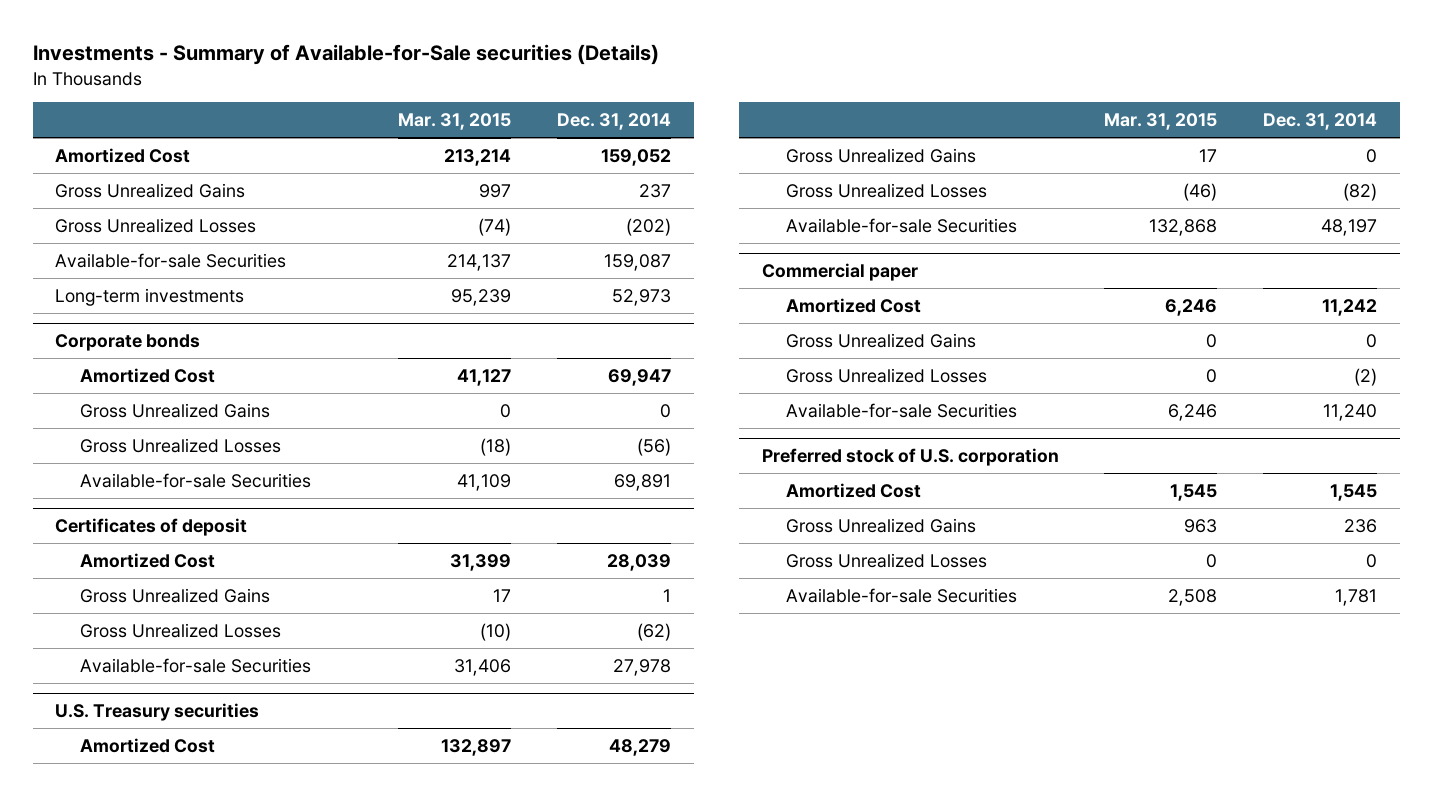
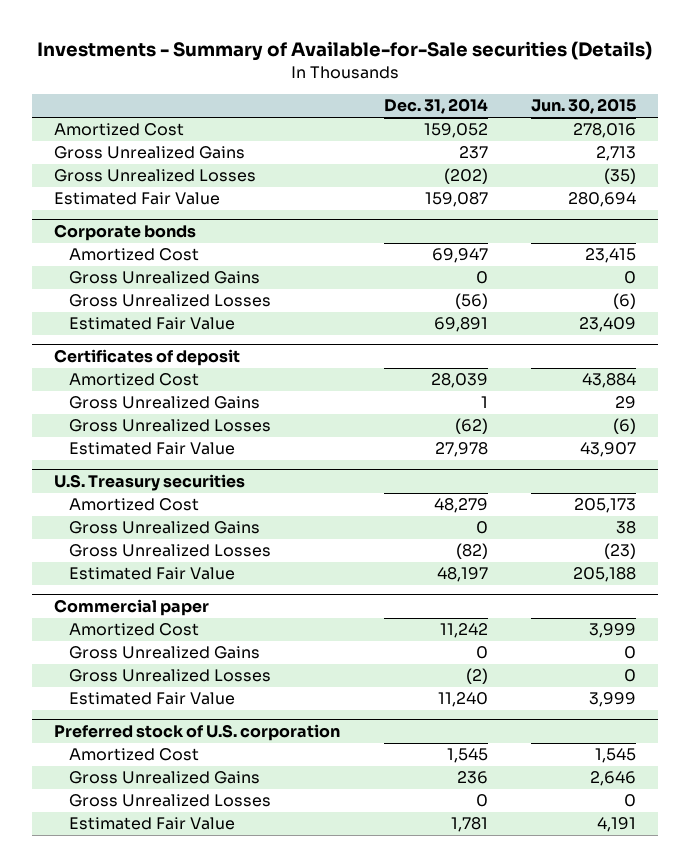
- | Mar. 31, 2015 | Dec. 31, 2014
+ | Dec. 31, 2014 | Jun. 30, 2015
- Available-for-sale Securities | 214,137 | 159,087
- Long-term investments | 95,239 | 52,973
+ Estimated Fair Value | 159,087 | 280,694
@ Corporate bonds
- Available-for-sale Securities | 41,109 | 69,891
+ Estimated Fair Value | 69,891 | 23,409
@ Certificates of deposit
- Available-for-sale Securities | 31,406 | 27,978
+ Estimated Fair Value | 27,978 | 43,907
@ U.S. Treasury securities
- Available-for-sale Securities | 132,868 | 48,197
+ Estimated Fair Value | 48,197 | 205,188
@ Commercial paper
- Available-for-sale Securities | 6,246 | 11,240
+ Estimated Fair Value | 11,240 | 3,999
@ Preferred stock of U.S. corporation
- Available-for-sale Securities | 2,508 | 1,781
+ Estimated Fair Value | 1,781 | 4,191

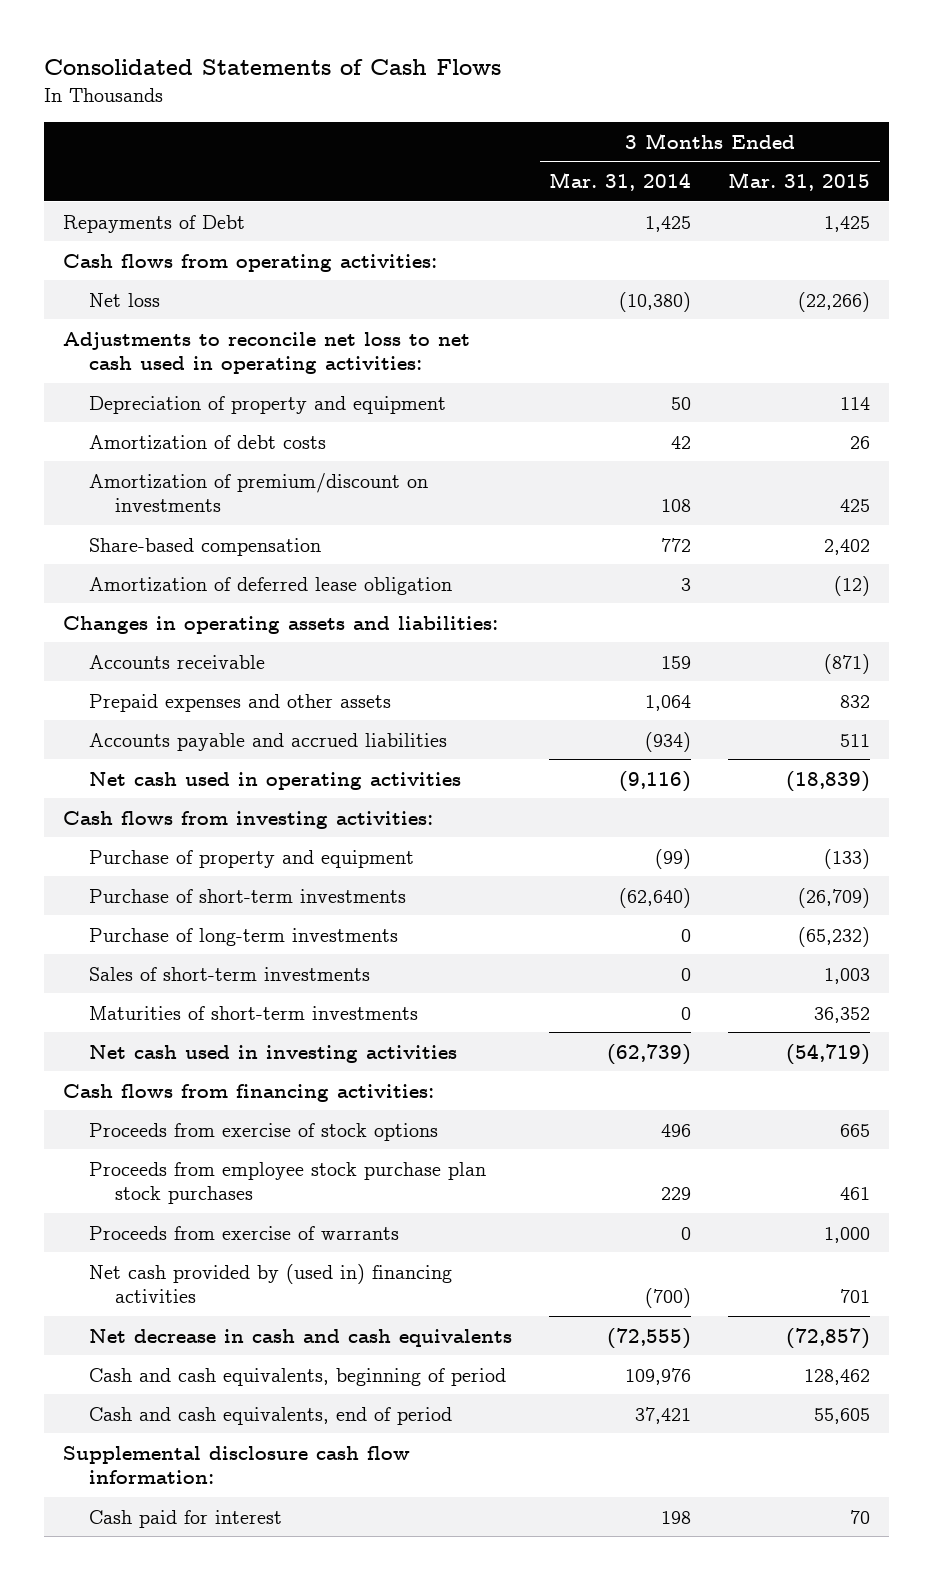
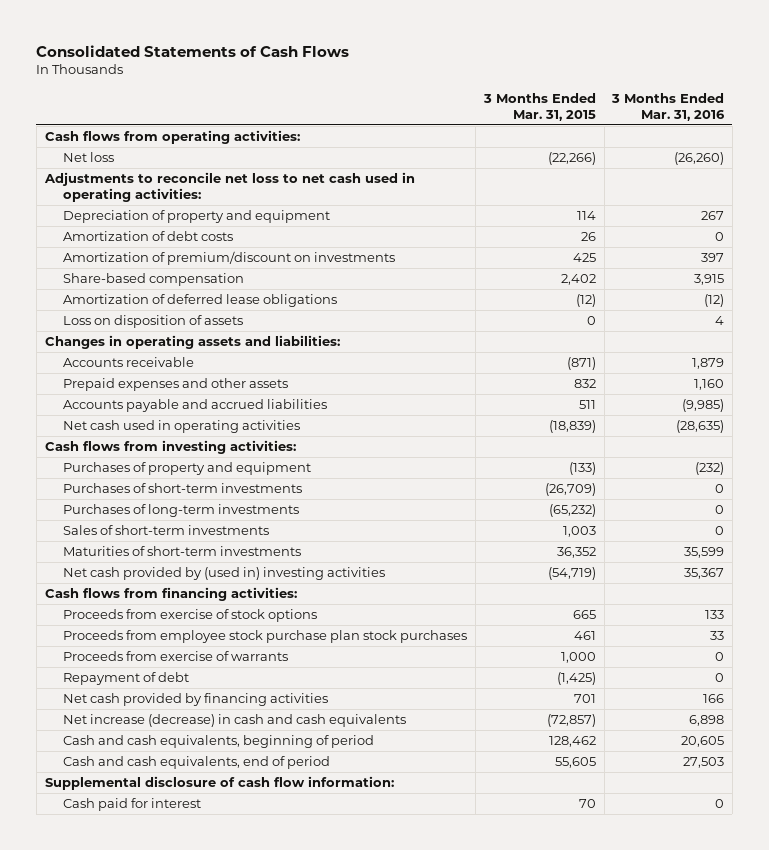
- | 3 Months Ended Mar. 31, 2014 | 3 Months Ended Mar. 31, 2015
+ | 3 Months Ended Mar. 31, 2015 | 3 Months Ended Mar. 31, 2016
- Repayments of Debt | 1,425 | 1,425
- Amortization of deferred lease obligation | 3 | (12)
+ Amortization of deferred lease obligations | (12) | (12)
+ Loss on disposition of assets | 0 | 4
- Purchase of property and equipment | (99) | (133)
- Purchase of short-term investments | (62,640) | (26,709)
- Purchase of long-term investments | 0 | (65,232)
+ Purchases of property and equipment | (133) | (232)
+ Purchases of short-term investments | (26,709) | 0
+ Purchases of long-term investments | (65,232) | 0
- Net cash used in investing activities | (62,739) | (54,719)
+ Net cash provided by (used in) investing activities | (54,719) | 35,367
- Net cash provided by (used in) financing activities | (700) | 701
- Net decrease in cash and cash equivalents | (72,555) | (72,857)
+ Repayment of debt | (1,425) | 0
+ Net cash provided by financing activities | 701 | 166
+ Net increase (decrease) in cash and cash equivalents | (72,857) | 6,898
- Supplemental disclosure cash flow information:
+ Supplemental disclosure of cash flow information:

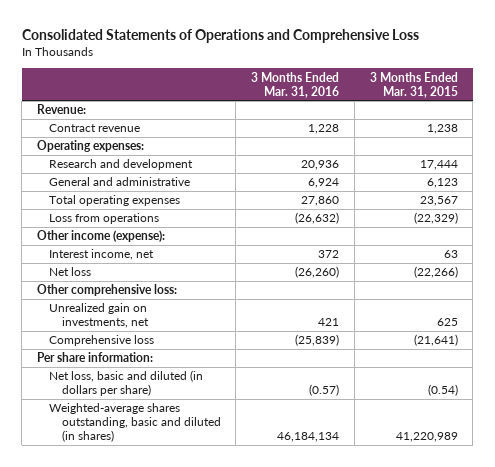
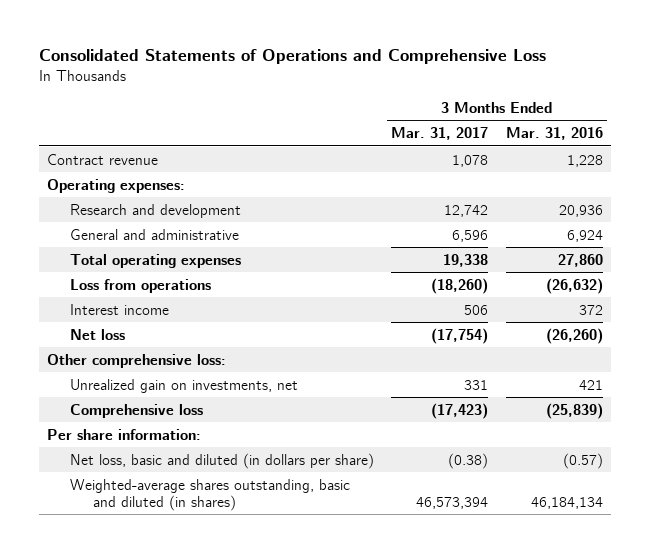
- | 3 Months Ended Mar. 31, 2016 | 3 Months Ended Mar. 31, 2015
+ | 3 Months Ended Mar. 31, 2017 | 3 Months Ended Mar. 31, 2016
- Revenue:
- Other income (expense):
- Interest income, net | 372 | 63
+ Interest income | 506 | 372

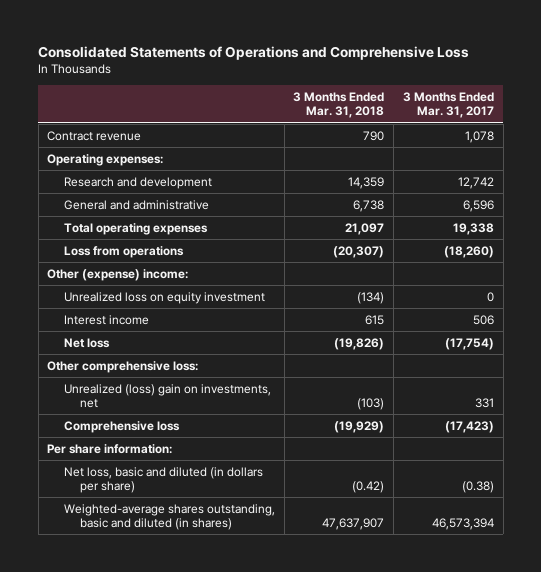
- | 3 Months Ended Mar. 31, 2017 | 3 Months Ended Mar. 31, 2016
+ | 3 Months Ended Mar. 31, 2018 | 3 Months Ended Mar. 31, 2017
+ Other (expense) income:
+ Unrealized loss on equity investment | (134) | 0
- Unrealized gain on investments, net | 331 | 421
+ Unrealized (loss) gain on investments, net | (103) | 331

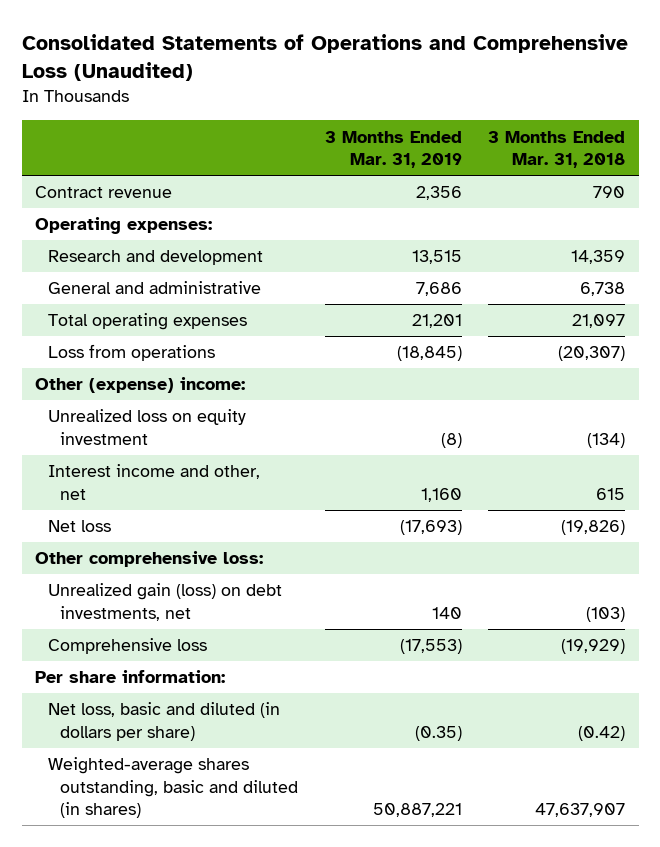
- Consolidated Statements of Operations and Comprehensive Loss
+ Consolidated Statements of Operations and Comprehensive Loss (Unaudited)
- | 3 Months Ended Mar. 31, 2018 | 3 Months Ended Mar. 31, 2017
+ | 3 Months Ended Mar. 31, 2019 | 3 Months Ended Mar. 31, 2018
- Interest income | 615 | 506
+ Interest income and other, net | 1,160 | 615
- Unrealized (loss) gain on investments, net | (103) | 331
+ Unrealized gain (loss) on debt investments, net | 140 | (103)

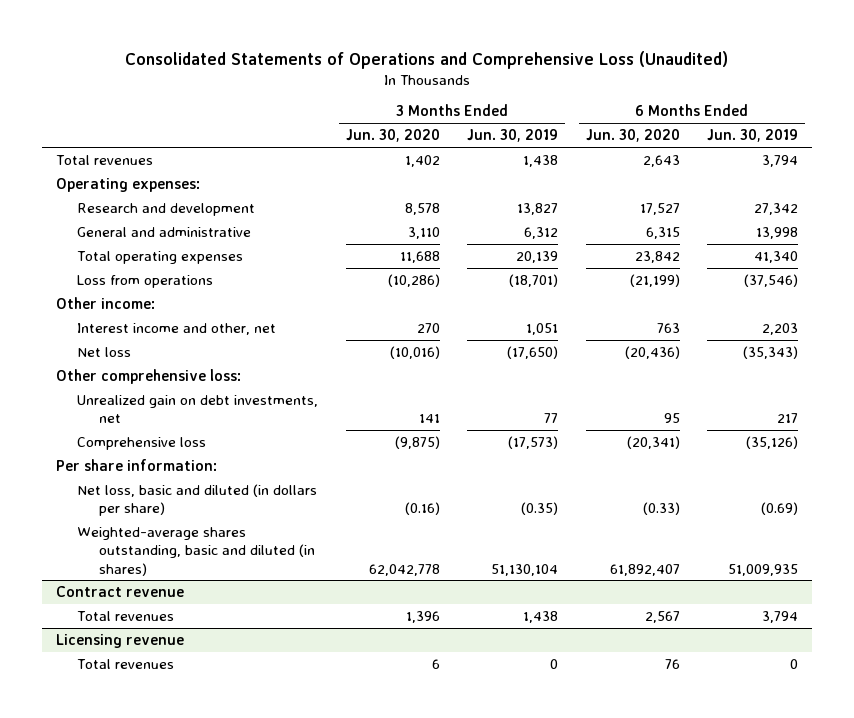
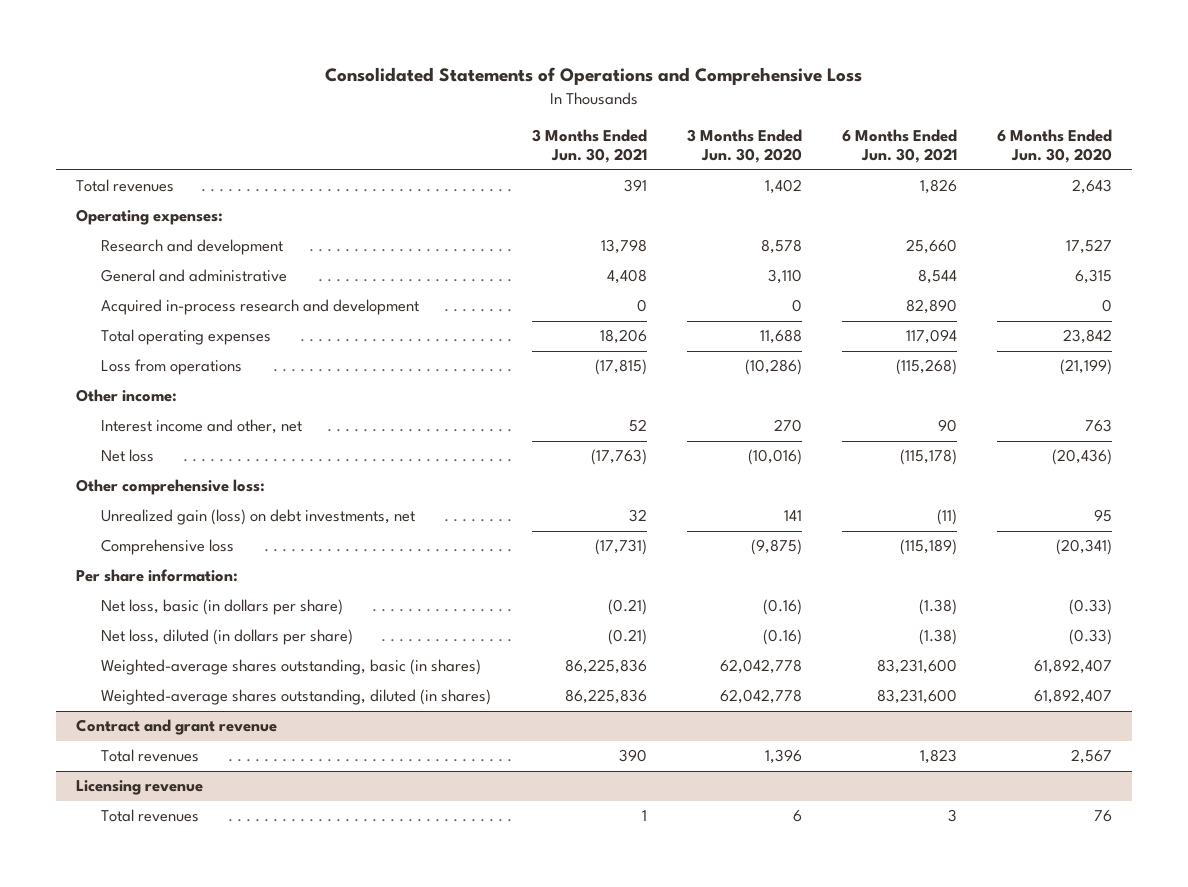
- Consolidated Statements of Operations and Comprehensive Loss (Unaudited)
+ Consolidated Statements of Operations and Comprehensive Loss
- | 3 Months Ended Jun. 30, 2020 | 3 Months Ended Jun. 30, 2019 | 6 Months Ended Jun. 30, 2020 | 6 Months Ended Jun. 30, 2019
+ | 3 Months Ended Jun. 30, 2021 | 3 Months Ended Jun. 30, 2020 | 6 Months Ended Jun. 30, 2021 | 6 Months Ended Jun. 30, 2020
+ Acquired in-process research and development | 0 | 0 | 82,890 | 0
- Unrealized gain on debt investments, net | 141 | 77 | 95 | 217
+ Unrealized gain (loss) on debt investments, net | 32 | 141 | (11) | 95
- Net loss, basic and diluted (in dollars per share) | (0.16) | (0.35) | (0.33) | (0.69)
- Weighted-average shares outstanding, basic and diluted (in shares) | 62,042,778 | 51,130,104 | 61,892,407 | 51,009,935
- Contract revenue
+ Net loss, basic (in dollars per share) | (0.21) | (0.16) | (1.38) | (0.33)
+ Net loss, diluted (in dollars per share) | (0.21) | (0.16) | (1.38) | (0.33)
+ Weighted-average shares outstanding, basic (in shares) | 86,225,836 | 62,042,778 | 83,231,600 | 61,892,407
+ Weighted-average shares outstanding, diluted (in shares) | 86,225,836 | 62,042,778 | 83,231,600 | 61,892,407
+ Contract and grant revenue

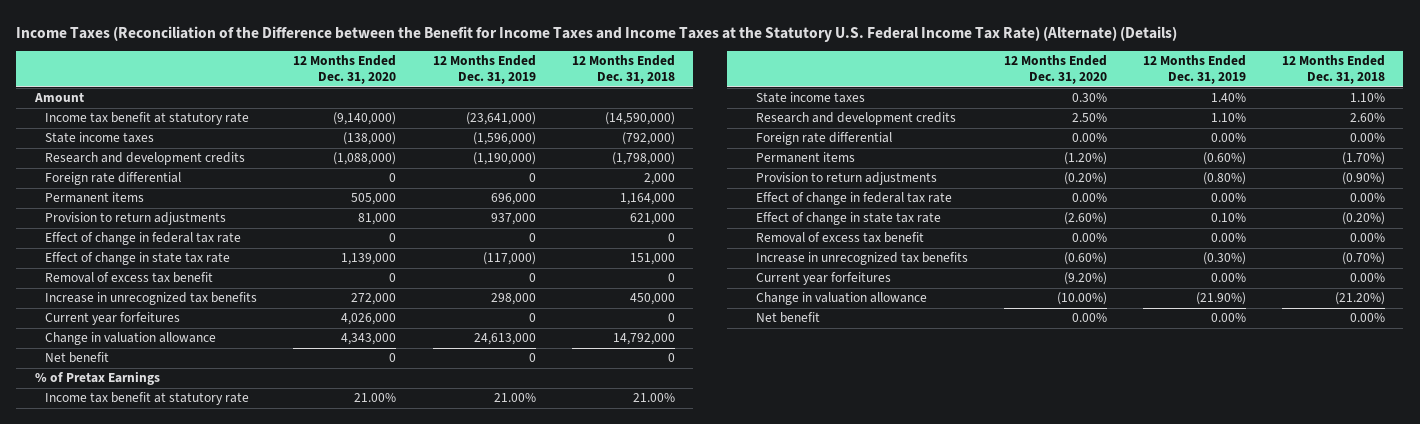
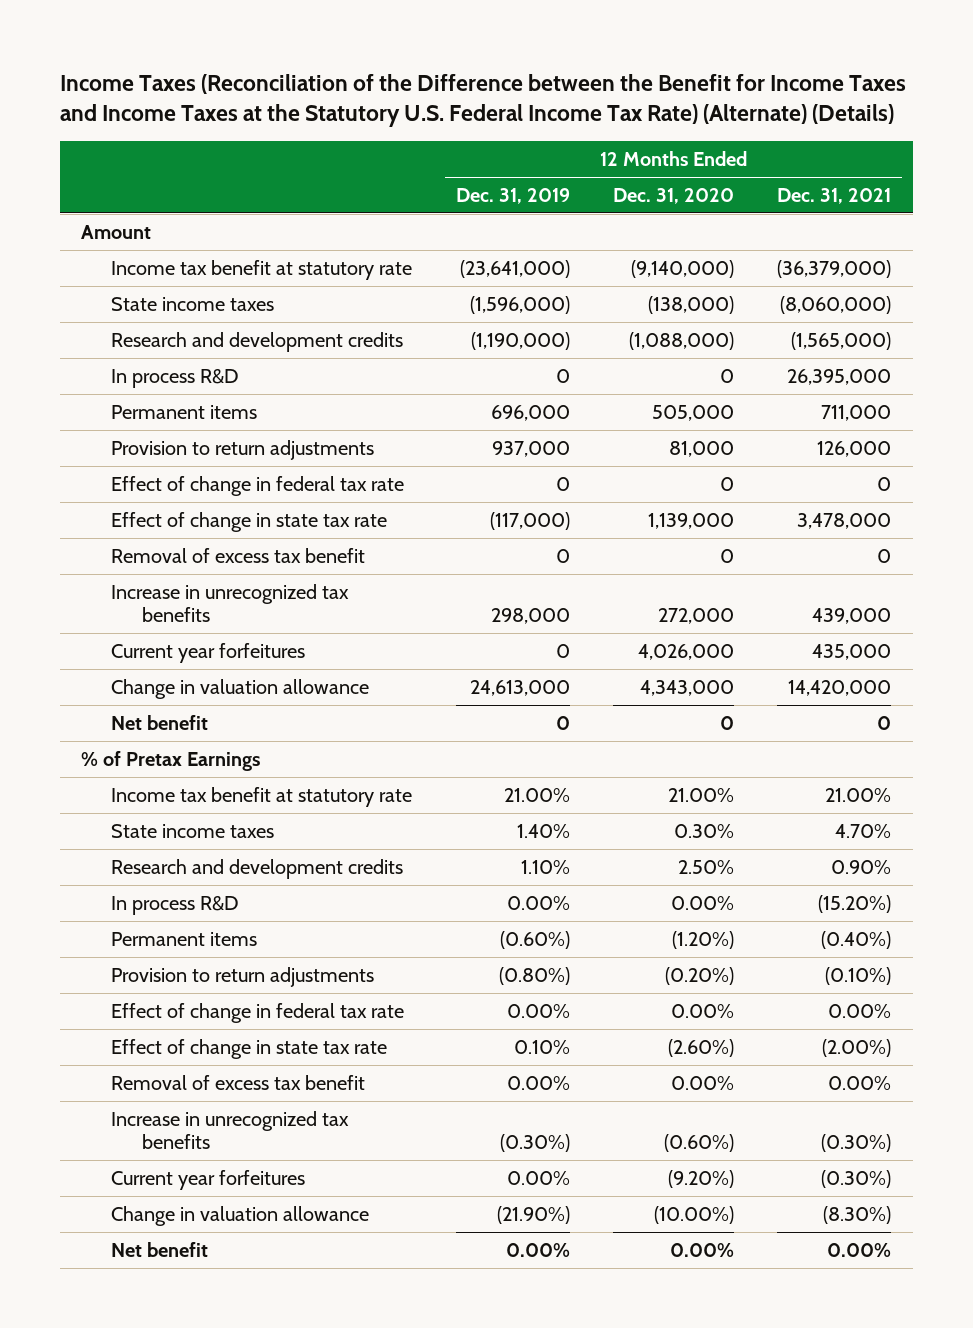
- | 12 Months Ended Dec. 31, 2020 | 12 Months Ended Dec. 31, 2019 | 12 Months Ended Dec. 31, 2018
+ | 12 Months Ended Dec. 31, 2019 | 12 Months Ended Dec. 31, 2020 | 12 Months Ended Dec. 31, 2021
- Foreign rate differential | 0 | 0 | 2,000
+ In process R&D | 0 | 0 | 26,395,000
- Foreign rate differential | 0.00% | 0.00% | 0.00%
+ In process R&D | 0.00% | 0.00% | (15.20%)

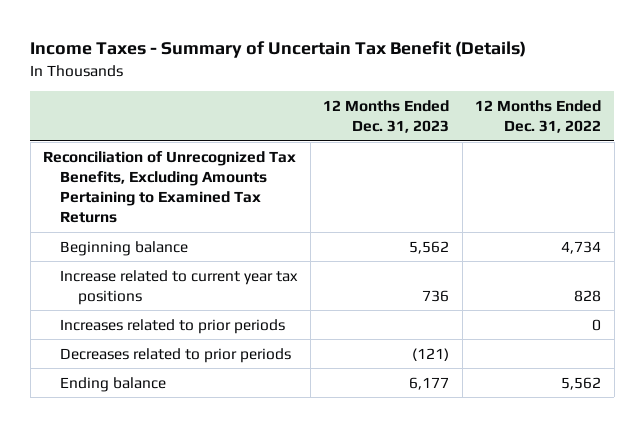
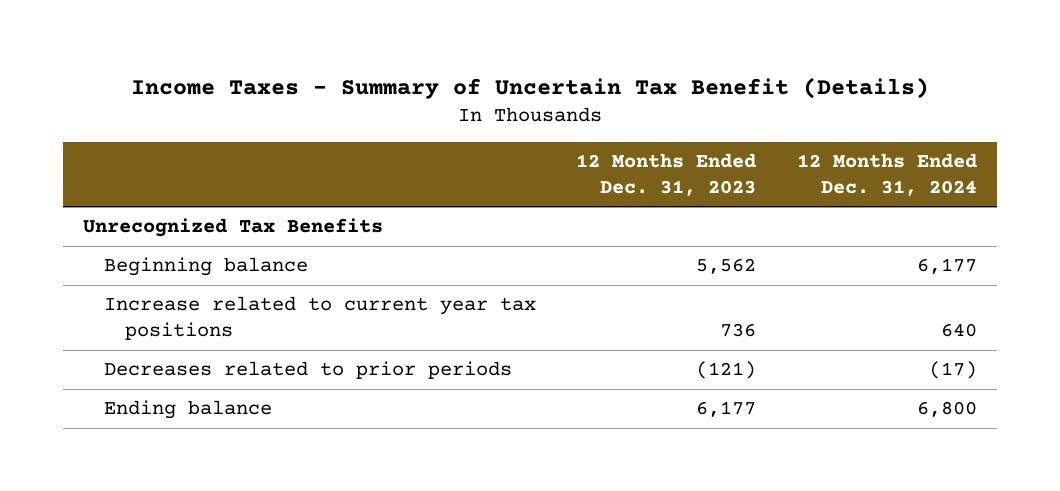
- | 12 Months Ended Dec. 31, 2023 | 12 Months Ended Dec. 31, 2022
+ | 12 Months Ended Dec. 31, 2023 | 12 Months Ended Dec. 31, 2024
- Reconciliation of Unrecognized Tax Benefits, Excluding Amounts Pertaining to Examined Tax Returns
+ Unrecognized Tax Benefits
- Increases related to prior periods | | 0

